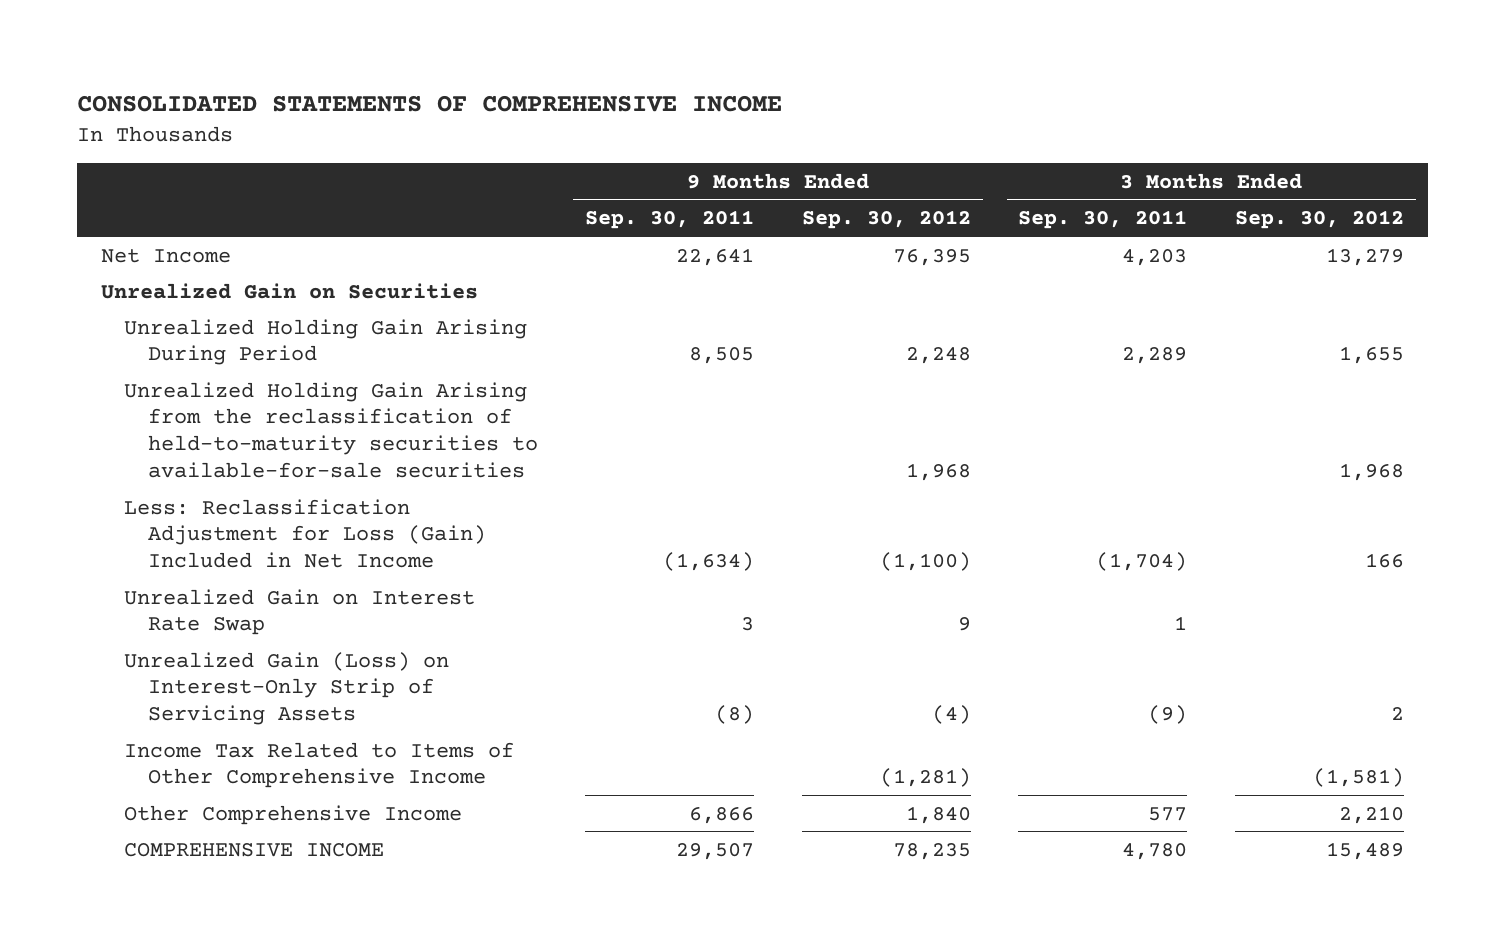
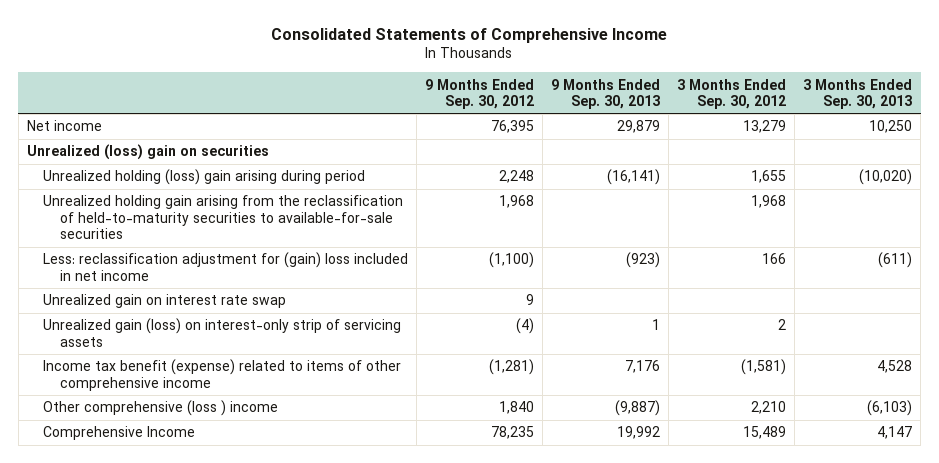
- CONSOLIDATED STATEMENTS OF COMPREHENSIVE INCOME
+ Consolidated Statements of Comprehensive Income
- | 9 Months Ended Sep. 30, 2011 | 9 Months Ended Sep. 30, 2012 | 3 Months Ended Sep. 30, 2011 | 3 Months Ended Sep. 30, 2012
+ | 9 Months Ended Sep. 30, 2012 | 9 Months Ended Sep. 30, 2013 | 3 Months Ended Sep. 30, 2012 | 3 Months Ended Sep. 30, 2013
- Net Income | 22,641 | 76,395 | 4,203 | 13,279
- Unrealized Gain on Securities
- Unrealized Holding Gain Arising During Period | 8,505 | 2,248 | 2,289 | 1,655
- Unrealized Holding Gain Arising from the reclassification of held-to-maturity securities to available-for-sale securities | | 1,968 | | 1,968
- Less: Reclassification Adjustment for Loss (Gain) Included in Net Income | (1,634) | (1,100) | (1,704) | 166
- Unrealized Gain on Interest Rate Swap | 3 | 9 | 1 |
- Unrealized Gain (Loss) on Interest-Only Strip of Servicing Assets | (8) | (4) | (9) | 2
- Income Tax Related to Items of Other Comprehensive Income | | (1,281) | | (1,581)
- Other Comprehensive Income | 6,866 | 1,840 | 577 | 2,210
- COMPREHENSIVE INCOME | 29,507 | 78,235 | 4,780 | 15,489
+ Net income | 76,395 | 29,879 | 13,279 | 10,250
+ Unrealized (loss) gain on securities
+ Unrealized holding (loss) gain arising during period | 2,248 | (16,141) | 1,655 | (10,020)
+ Unrealized holding gain arising from the reclassification of held-to-maturity securities to available-for-sale securities | 1,968 | | 1,968 |
+ Less: reclassification adjustment for (gain) loss included in net income | (1,100) | (923) | 166 | (611)
+ Unrealized gain on interest rate swap | 9 | | |
+ Unrealized gain (loss) on interest-only strip of servicing assets | (4) | 1 | 2 |
+ Income tax benefit (expense) related to items of other comprehensive income | (1,281) | 7,176 | (1,581) | 4,528
+ Other comprehensive (loss ) income | 1,840 | (9,887) | 2,210 | (6,103)
+ Comprehensive Income | 78,235 | 19,992 | 15,489 | 4,147

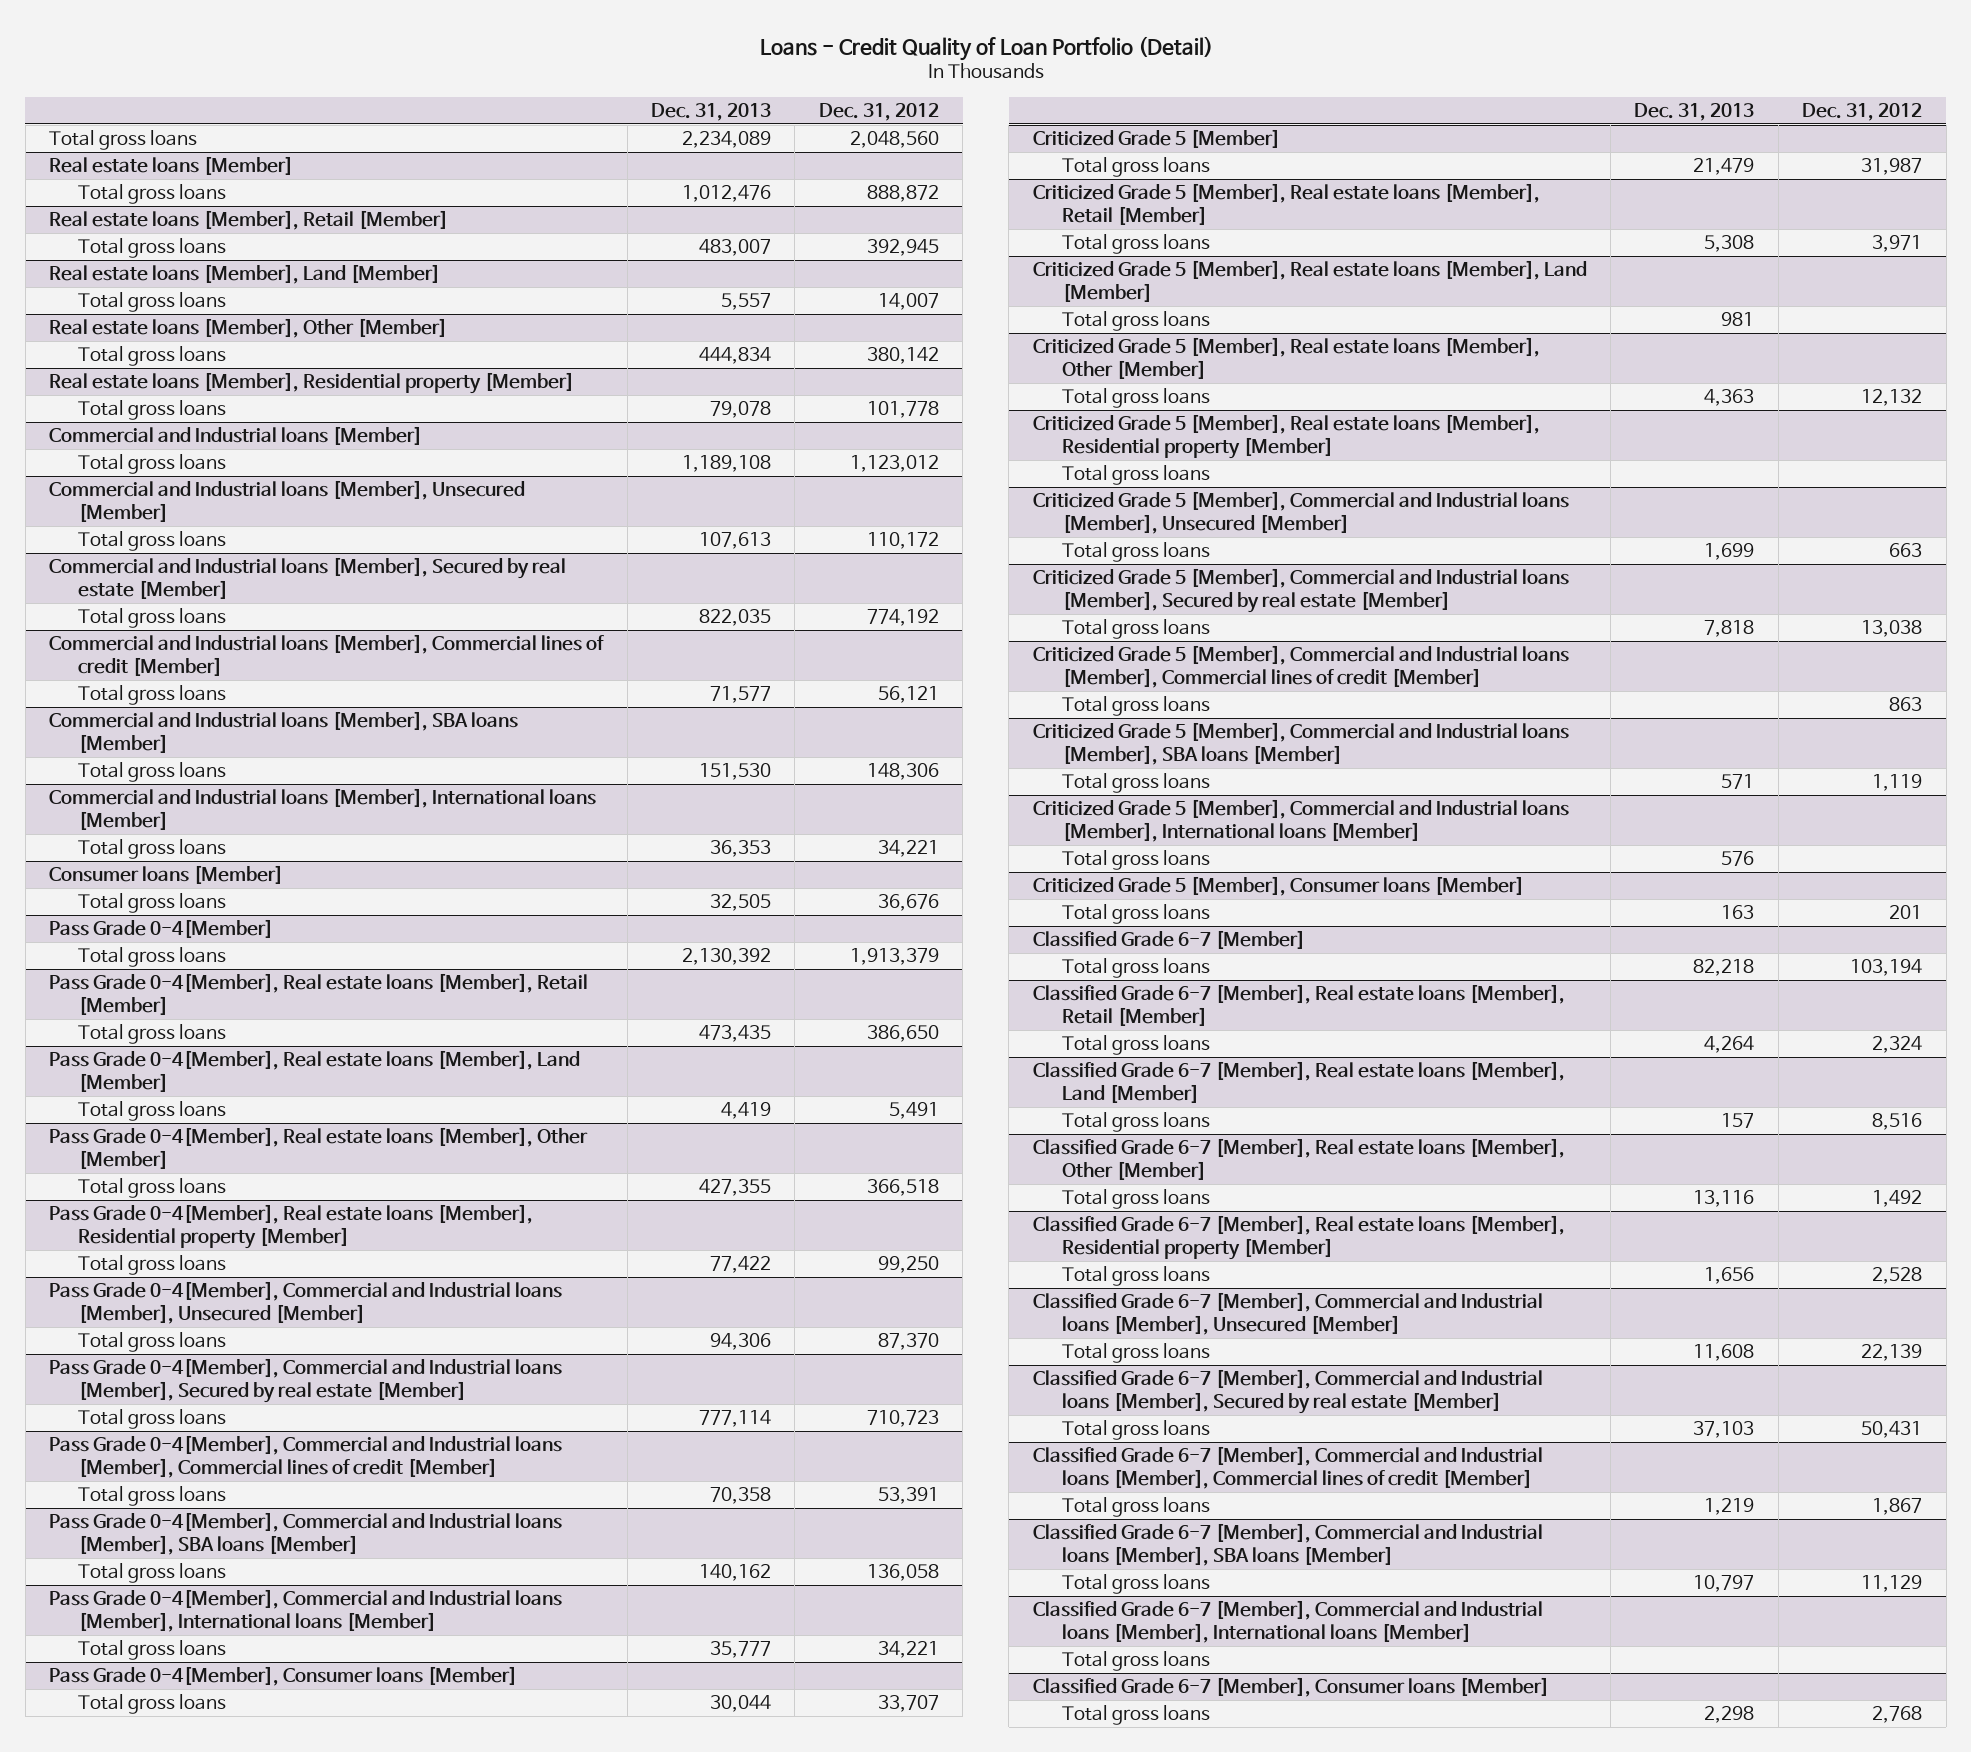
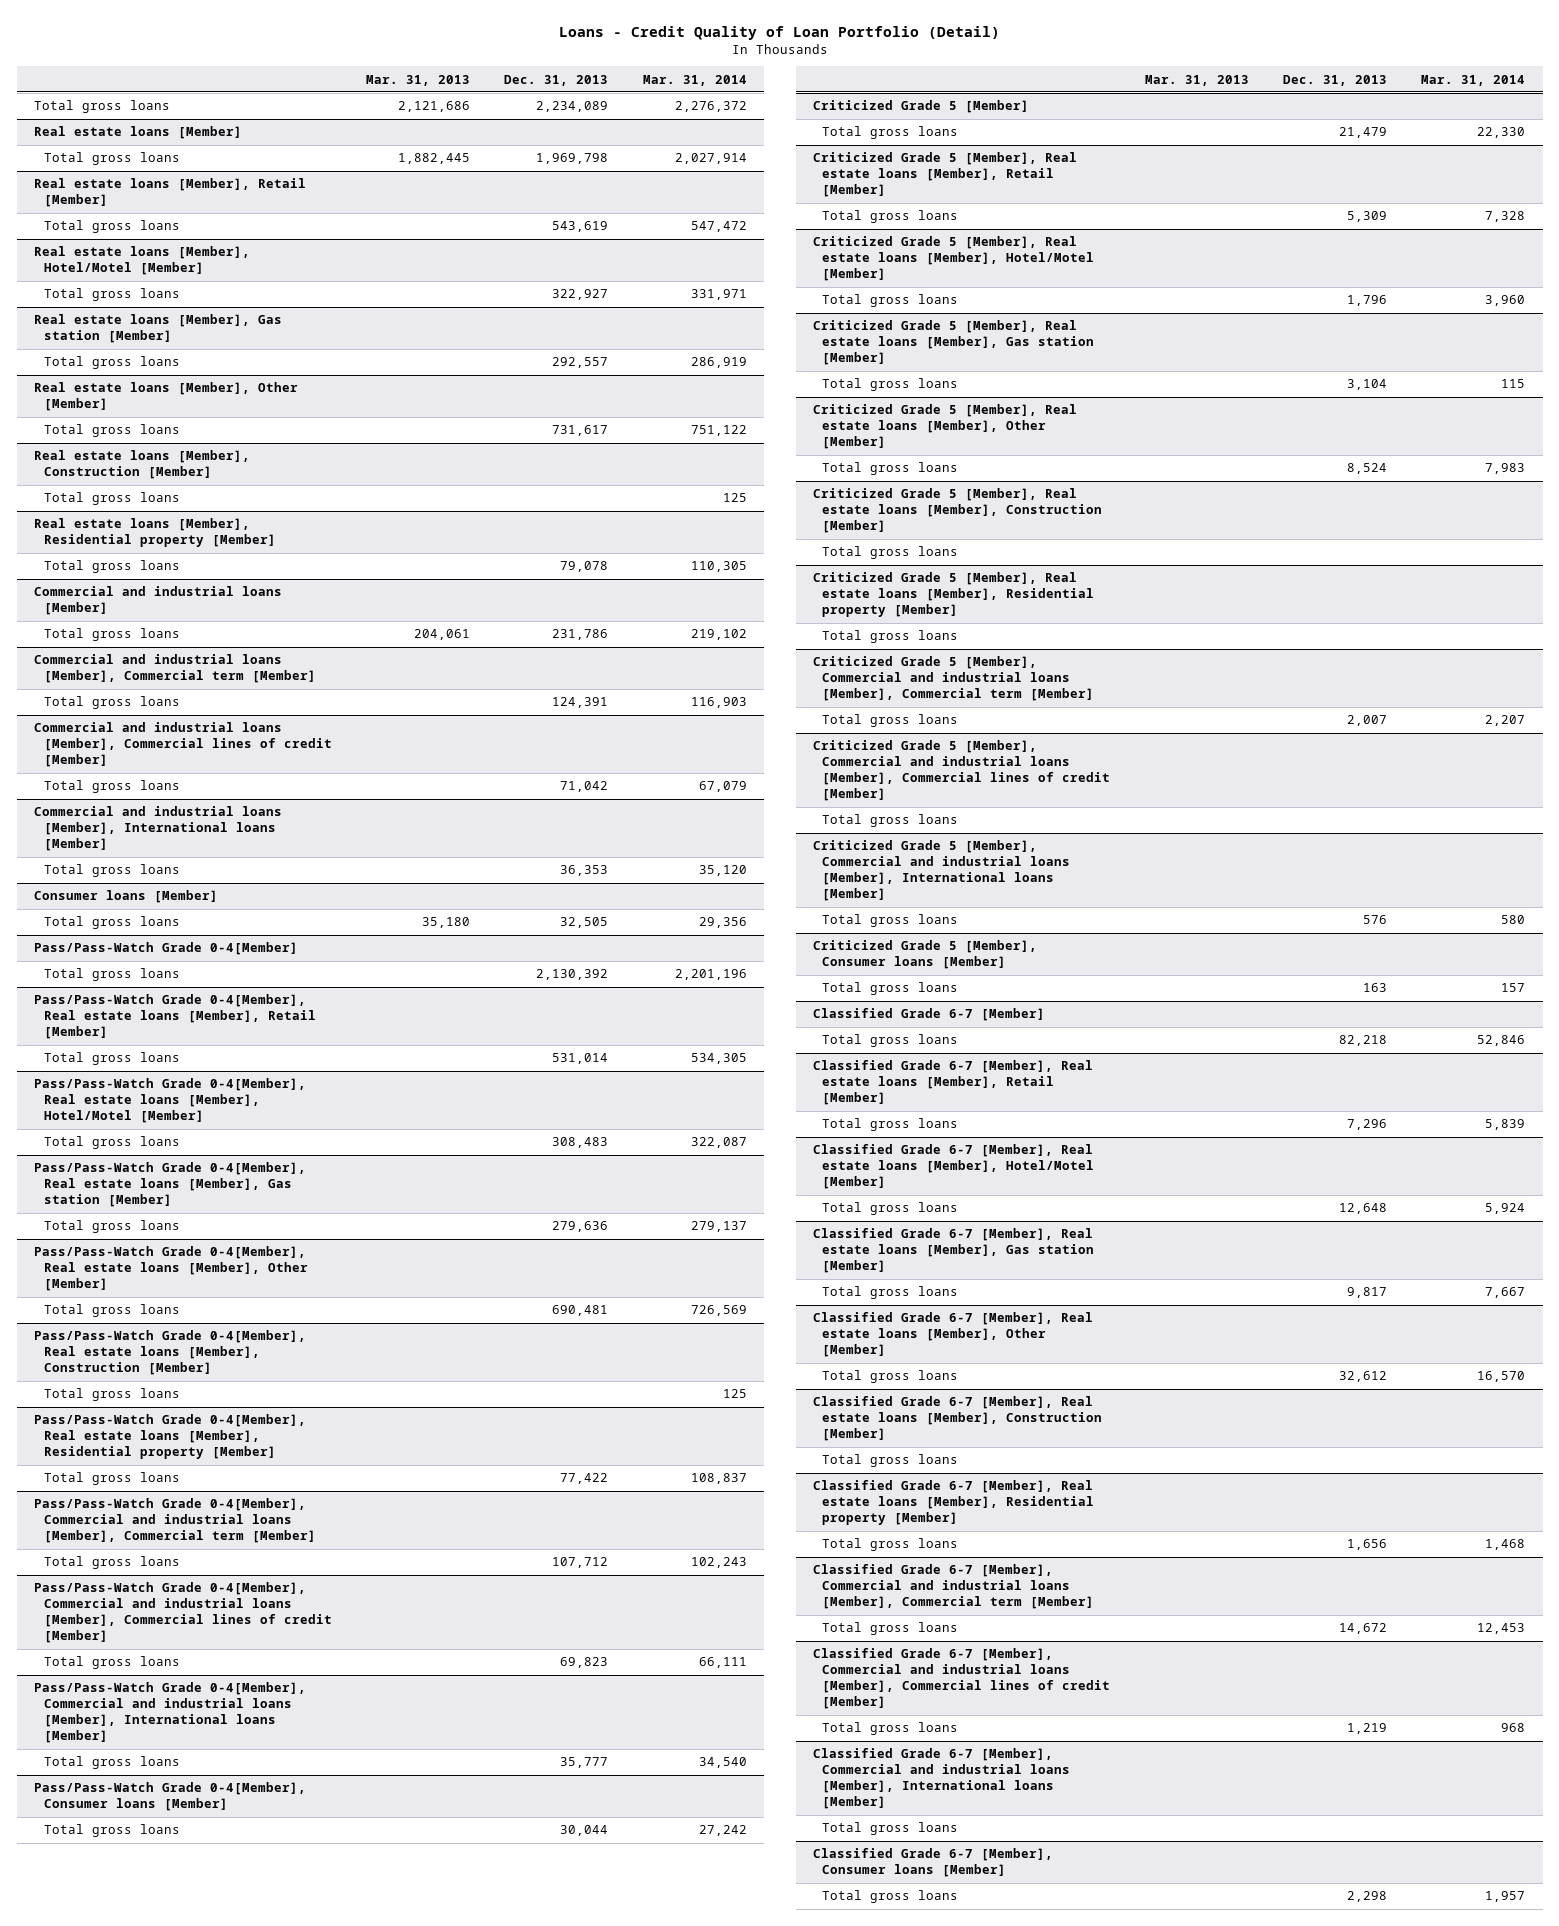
- | Dec. 31, 2013 | Dec. 31, 2012
+ | Mar. 31, 2013 | Dec. 31, 2013 | Mar. 31, 2014
@ Real estate loans [Member]
- Total gross loans | 1,012,476 | 888,872
+ Total gross loans | 1,882,445 | 1,969,798 | 2,027,914
@ Real estate loans [Member], Retail [Member]
- Total gross loans | 483,007 | 392,945
- Real estate loans [Member], Land [Member]
- Total gross loans | 5,557 | 14,007
@ Real estate loans [Member], Retail [Member]
+ Total gross loans | | 543,619 | 547,472
+ Real estate loans [Member], Hotel/Motel [Member]
+ Total gross loans | | 322,927 | 331,971
+ Real estate loans [Member], Gas station [Member]
+ Total gross loans | | 292,557 | 286,919
@ Real estate loans [Member], Other [Member]
- Total gross loans | 444,834 | 380,142
+ Total gross loans | | 731,617 | 751,122
+ Real estate loans [Member], Construction [Member]
+ Total gross loans | | | 125
- Commercial and Industrial loans [Member]
- Total gross loans | 1,189,108 | 1,123,012
- Commercial and Industrial loans [Member], Unsecured [Member]
- Total gross loans | 107,613 | 110,172
- Commercial and Industrial loans [Member], Secured by real estate [Member]
- Total gross loans | 822,035 | 774,192
- Commercial and Industrial loans [Member], Commercial lines of credit [Member]
- Total gross loans | 71,577 | 56,121
- Commercial and Industrial loans [Member], SBA loans [Member]
- Total gross loans | 151,530 | 148,306
- Commercial and Industrial loans [Member], International loans [Member]
+ Commercial and industrial loans [Member]
+ Total gross loans | 204,061 | 231,786 | 219,102
+ Commercial and industrial loans [Member], Commercial term [Member]
+ Total gross loans | | 124,391 | 116,903
+ Commercial and industrial loans [Member], Commercial lines of credit [Member]
+ Total gross loans | | 71,042 | 67,079
+ Commercial and industrial loans [Member], International loans [Member]
- Pass Grade 0-4[Member]
+ Pass/Pass-Watch Grade 0-4[Member]
- Pass Grade 0-4[Member], Real estate loans [Member], Retail [Member]
- Total gross loans | 473,435 | 386,650
- Pass Grade 0-4[Member], Real estate loans [Member], Land [Member]
- Total gross loans | 4,419 | 5,491
- Pass Grade 0-4[Member], Real estate loans [Member], Other [Member]
- Total gross loans | 427,355 | 366,518
- Pass Grade 0-4[Member], Real estate loans [Member], Residential property [Member]
+ Pass/Pass-Watch Grade 0-4[Member], Real estate loans [Member], Retail [Member]
+ Total gross loans | | 531,014 | 534,305
+ Pass/Pass-Watch Grade 0-4[Member], Real estate loans [Member], Hotel/Motel [Member]
+ Total gross loans | | 308,483 | 322,087
+ Pass/Pass-Watch Grade 0-4[Member], Real estate loans [Member], Gas station [Member]
+ Total gross loans | | 279,636 | 279,137
+ Pass/Pass-Watch Grade 0-4[Member], Real estate loans [Member], Other [Member]
+ Total gross loans | | 690,481 | 726,569
+ Pass/Pass-Watch Grade 0-4[Member], Real estate loans [Member], Construction [Member]
+ Total gross loans | | | 125
+ Pass/Pass-Watch Grade 0-4[Member], Real estate loans [Member], Residential property [Member]
- Pass Grade 0-4[Member], Commercial and Industrial loans [Member], Unsecured [Member]
- Total gross loans | 94,306 | 87,370
- Pass Grade 0-4[Member], Commercial and Industrial loans [Member], Secured by real estate [Member]
- Total gross loans | 777,114 | 710,723
- Pass Grade 0-4[Member], Commercial and Industrial loans [Member], Commercial lines of credit [Member]
- Total gross loans | 70,358 | 53,391
- Pass Grade 0-4[Member], Commercial and Industrial loans [Member], SBA loans [Member]
- Total gross loans | 140,162 | 136,058
- Pass Grade 0-4[Member], Commercial and Industrial loans [Member], International loans [Member]
+ Pass/Pass-Watch Grade 0-4[Member], Commercial and industrial loans [Member], Commercial term [Member]
+ Total gross loans | | 107,712 | 102,243
+ Pass/Pass-Watch Grade 0-4[Member], Commercial and industrial loans [Member], Commercial lines of credit [Member]
+ Total gross loans | | 69,823 | 66,111
+ Pass/Pass-Watch Grade 0-4[Member], Commercial and industrial loans [Member], International loans [Member]
- Pass Grade 0-4[Member], Consumer loans [Member]
+ Pass/Pass-Watch Grade 0-4[Member], Consumer loans [Member]
@ Criticized Grade 5 [Member], Real estate loans [Member], Retail [Member]
- Total gross loans | 5,308 | 3,971
- Criticized Grade 5 [Member], Real estate loans [Member], Land [Member]
- Total gross loans | 981 |
@ Criticized Grade 5 [Member], Real estate loans [Member], Retail [Member]
+ Total gross loans | | 5,309 | 7,328
+ Criticized Grade 5 [Member], Real estate loans [Member], Hotel/Motel [Member]
+ Total gross loans | | 1,796 | 3,960
+ Criticized Grade 5 [Member], Real estate loans [Member], Gas station [Member]
+ Total gross loans | | 3,104 | 115
@ Criticized Grade 5 [Member], Real estate loans [Member], Other [Member]
- Total gross loans | 4,363 | 12,132
+ Total gross loans | | 8,524 | 7,983
+ Criticized Grade 5 [Member], Real estate loans [Member], Construction [Member]
+ Total gross loans
- Criticized Grade 5 [Member], Commercial and Industrial loans [Member], Unsecured [Member]
- Total gross loans | 1,699 | 663
- Criticized Grade 5 [Member], Commercial and Industrial loans [Member], Secured by real estate [Member]
- Total gross loans | 7,818 | 13,038
- Criticized Grade 5 [Member], Commercial and Industrial loans [Member], Commercial lines of credit [Member]
+ Criticized Grade 5 [Member], Commercial and industrial loans [Member], Commercial term [Member]
+ Total gross loans | | 2,007 | 2,207
+ Criticized Grade 5 [Member], Commercial and industrial loans [Member], Commercial lines of credit [Member]
- Criticized Grade 5 [Member], Commercial and Industrial loans [Member], SBA loans [Member]
- Total gross loans | 571 | 1,119
- Criticized Grade 5 [Member], Commercial and Industrial loans [Member], International loans [Member]
+ Criticized Grade 5 [Member], Commercial and industrial loans [Member], International loans [Member]
@ Classified Grade 6-7 [Member], Real estate loans [Member], Retail [Member]
- Total gross loans | 4,264 | 2,324
- Classified Grade 6-7 [Member], Real estate loans [Member], Land [Member]
- Total gross loans | 157 | 8,516
@ Classified Grade 6-7 [Member], Real estate loans [Member], Retail [Member]
+ Total gross loans | | 7,296 | 5,839
+ Classified Grade 6-7 [Member], Real estate loans [Member], Hotel/Motel [Member]
+ Total gross loans | | 12,648 | 5,924
+ Classified Grade 6-7 [Member], Real estate loans [Member], Gas station [Member]
+ Total gross loans | | 9,817 | 7,667
@ Classified Grade 6-7 [Member], Real estate loans [Member], Other [Member]
- Total gross loans | 13,116 | 1,492
+ Total gross loans | | 32,612 | 16,570
+ Classified Grade 6-7 [Member], Real estate loans [Member], Construction [Member]
+ Total gross loans
- Classified Grade 6-7 [Member], Commercial and Industrial loans [Member], Unsecured [Member]
- Total gross loans | 11,608 | 22,139
- Classified Grade 6-7 [Member], Commercial and Industrial loans [Member], Secured by real estate [Member]
- Total gross loans | 37,103 | 50,431
- Classified Grade 6-7 [Member], Commercial and Industrial loans [Member], Commercial lines of credit [Member]
+ Classified Grade 6-7 [Member], Commercial and industrial loans [Member], Commercial term [Member]
+ Total gross loans | | 14,672 | 12,453
+ Classified Grade 6-7 [Member], Commercial and industrial loans [Member], Commercial lines of credit [Member]
- Classified Grade 6-7 [Member], Commercial and Industrial loans [Member], SBA loans [Member]
- Total gross loans | 10,797 | 11,129
- Classified Grade 6-7 [Member], Commercial and Industrial loans [Member], International loans [Member]
+ Classified Grade 6-7 [Member], Commercial and industrial loans [Member], International loans [Member]

